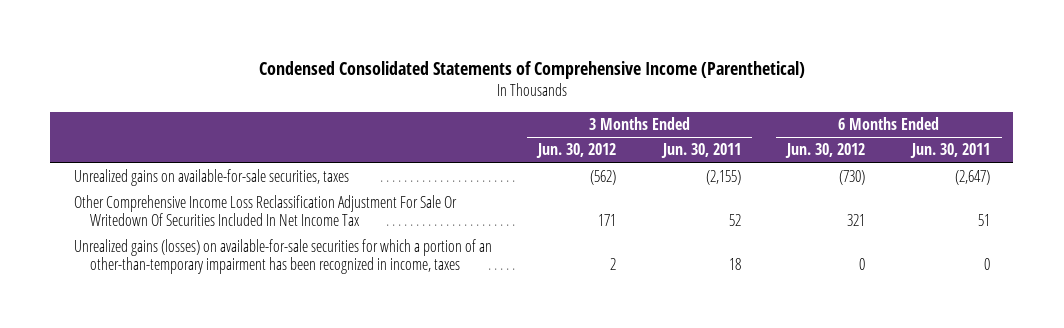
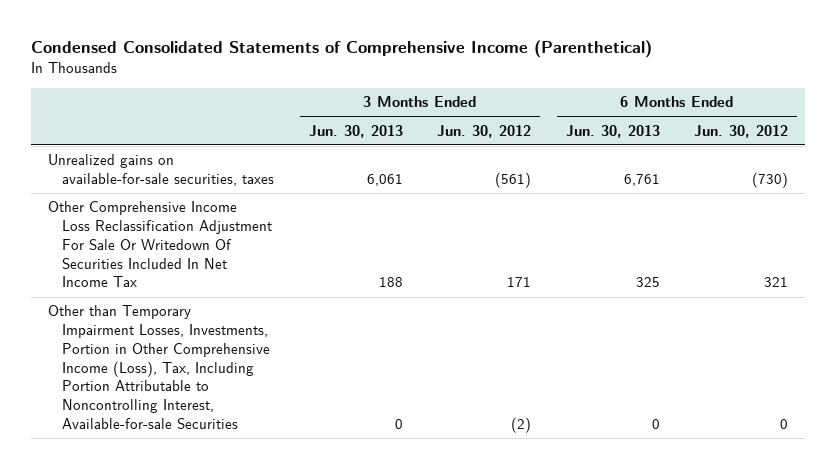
- | 3 Months Ended Jun. 30, 2012 | 3 Months Ended Jun. 30, 2011 | 6 Months Ended Jun. 30, 2012 | 6 Months Ended Jun. 30, 2011
+ | 3 Months Ended Jun. 30, 2013 | 3 Months Ended Jun. 30, 2012 | 6 Months Ended Jun. 30, 2013 | 6 Months Ended Jun. 30, 2012
- Unrealized gains on available-for-sale securities, taxes | (562) | (2,155) | (730) | (2,647)
+ Unrealized gains on available-for-sale securities, taxes | 6,061 | (561) | 6,761 | (730)
- Unrealized gains (losses) on available-for-sale securities for which a portion of an other-than-temporary impairment has been recognized in income, taxes | 2 | 18 | 0 | 0
+ Other than Temporary Impairment Losses, Investments, Portion in Other Comprehensive Income (Loss), Tax, Including Portion Attributable to Noncontrolling Interest, Available-for-sale Securities | 0 | (2) | 0 | 0

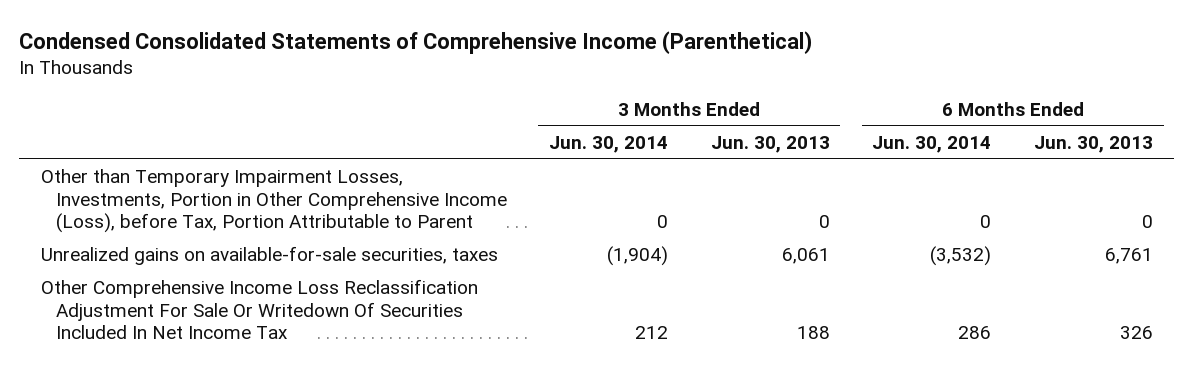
- | 3 Months Ended Jun. 30, 2013 | 3 Months Ended Jun. 30, 2012 | 6 Months Ended Jun. 30, 2013 | 6 Months Ended Jun. 30, 2012
+ | 3 Months Ended Jun. 30, 2014 | 3 Months Ended Jun. 30, 2013 | 6 Months Ended Jun. 30, 2014 | 6 Months Ended Jun. 30, 2013
+ Other than Temporary Impairment Losses, Investments, Portion in Other Comprehensive Income (Loss), before Tax, Portion Attributable to Parent | 0 | 0 | 0 | 0
- Other Comprehensive Income Loss Reclassification Adjustment For Sale Or Writedown Of Securities Included In Net Income Tax | 188 | 171 | 325 | 321
- Other than Temporary Impairment Losses, Investments, Portion in Other Comprehensive Income (Loss), Tax, Including Portion Attributable to Noncontrolling Interest, Available-for-sale Securities | 0 | (2) | 0 | 0
+ Other Comprehensive Income Loss Reclassification Adjustment For Sale Or Writedown Of Securities Included In Net Income Tax | 212 | 188 | 286 | 326

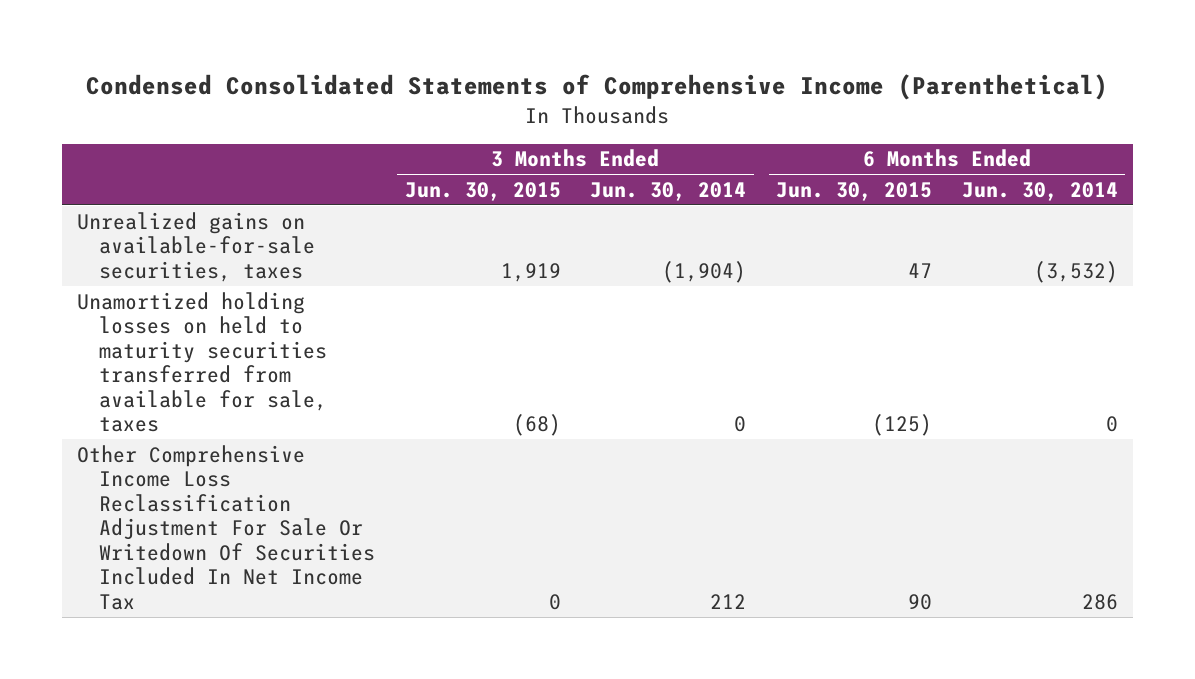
- | 3 Months Ended Jun. 30, 2014 | 3 Months Ended Jun. 30, 2013 | 6 Months Ended Jun. 30, 2014 | 6 Months Ended Jun. 30, 2013
+ | 3 Months Ended Jun. 30, 2015 | 3 Months Ended Jun. 30, 2014 | 6 Months Ended Jun. 30, 2015 | 6 Months Ended Jun. 30, 2014
- Other than Temporary Impairment Losses, Investments, Portion in Other Comprehensive Income (Loss), before Tax, Portion Attributable to Parent | 0 | 0 | 0 | 0
+ Unamortized holding losses on held to maturity securities transferred from available for sale, taxes | (68) | 0 | (125) | 0

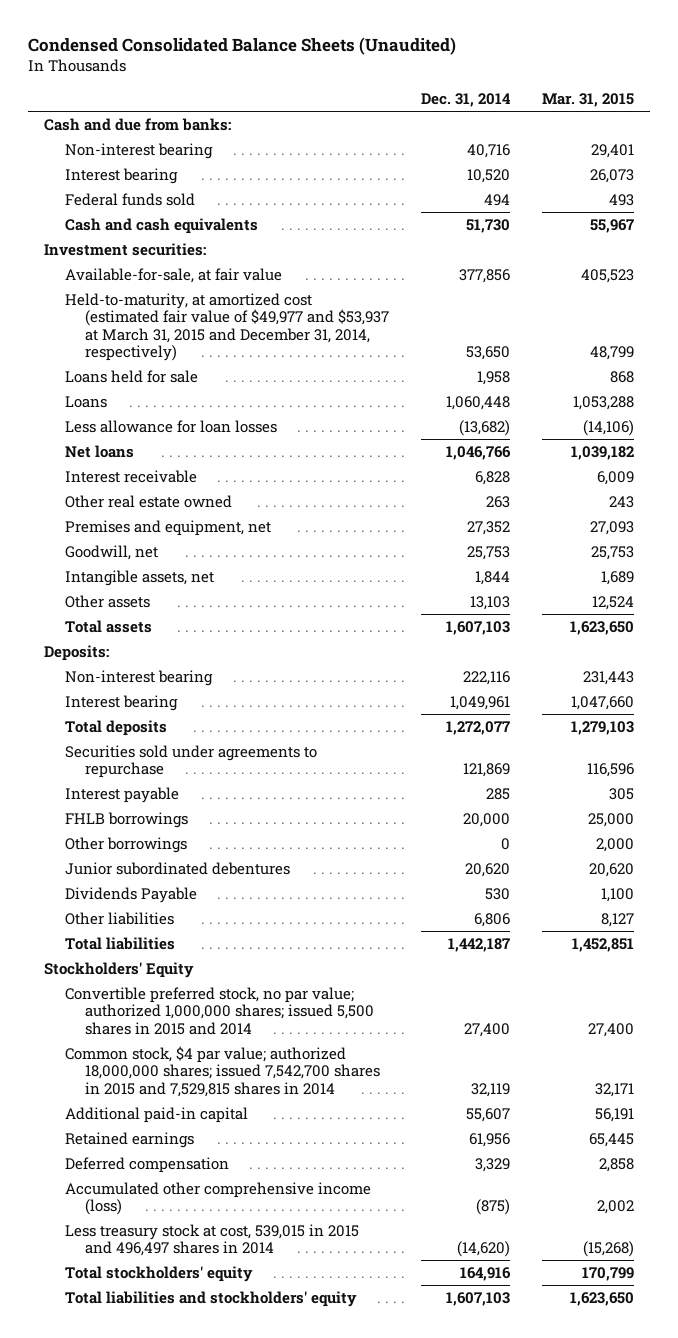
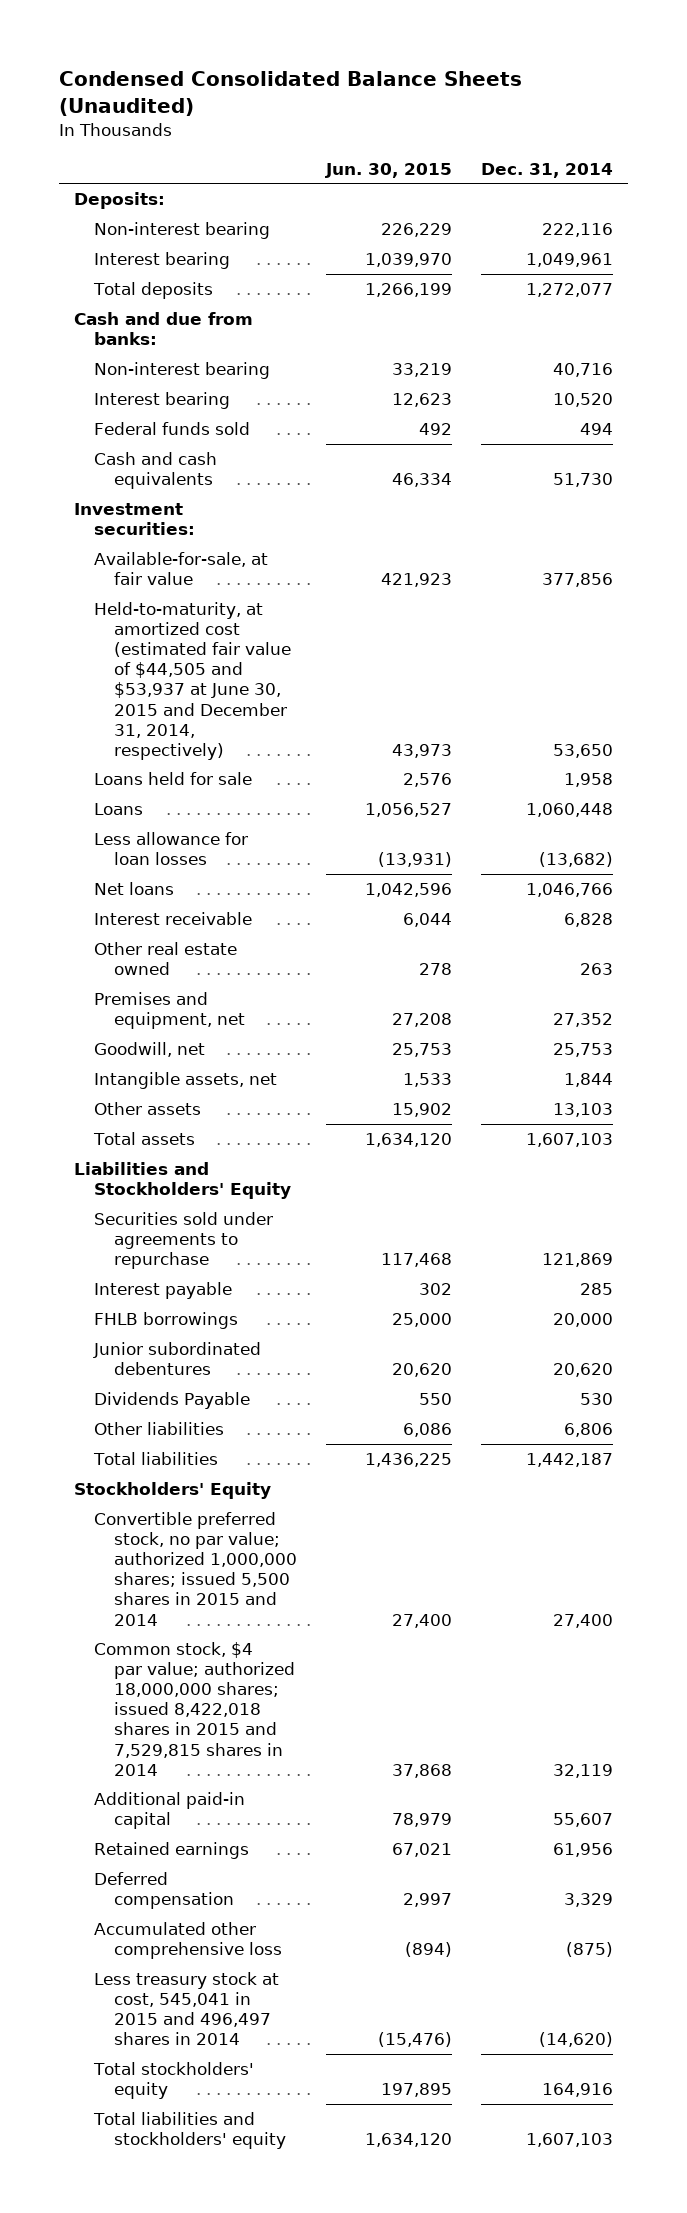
- | Dec. 31, 2014 | Mar. 31, 2015
+ | Jun. 30, 2015 | Dec. 31, 2014
moved up: Deposits:
moved up: Non-interest bearing | 226,229 | 222,116
moved up: Interest bearing | 1,039,970 | 1,049,961
moved up: Total deposits | 1,266,199 | 1,272,077
- Held-to-maturity, at amortized cost (estimated fair value of $49,977 and $53,937 at March 31, 2015 and December 31, 2014, respectively) | 53,650 | 48,799
+ Held-to-maturity, at amortized cost (estimated fair value of $44,505 and $53,937 at June 30, 2015 and December 31, 2014, respectively) | 43,973 | 53,650
+ Liabilities and Stockholders' Equity
- Other borrowings | 0 | 2,000
- Common stock, $4 par value; authorized 18,000,000 shares; issued 7,542,700 shares in 2015 and 7,529,815 shares in 2014 | 32,119 | 32,171
+ Common stock, $4 par value; authorized 18,000,000 shares; issued 8,422,018 shares in 2015 and 7,529,815 shares in 2014 | 37,868 | 32,119
- Accumulated other comprehensive income (loss) | (875) | 2,002
- Less treasury stock at cost, 539,015 in 2015 and 496,497 shares in 2014 | (14,620) | (15,268)
+ Accumulated other comprehensive loss | (894) | (875)
+ Less treasury stock at cost, 545,041 in 2015 and 496,497 shares in 2014 | (15,476) | (14,620)

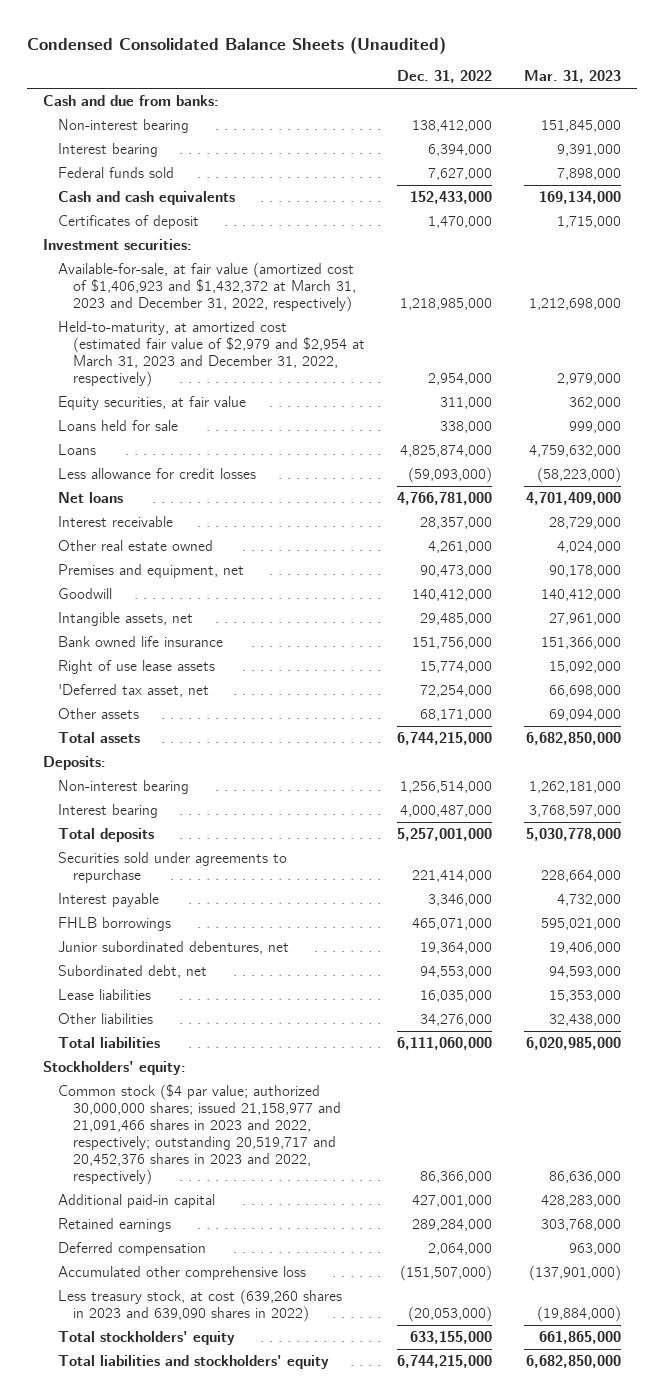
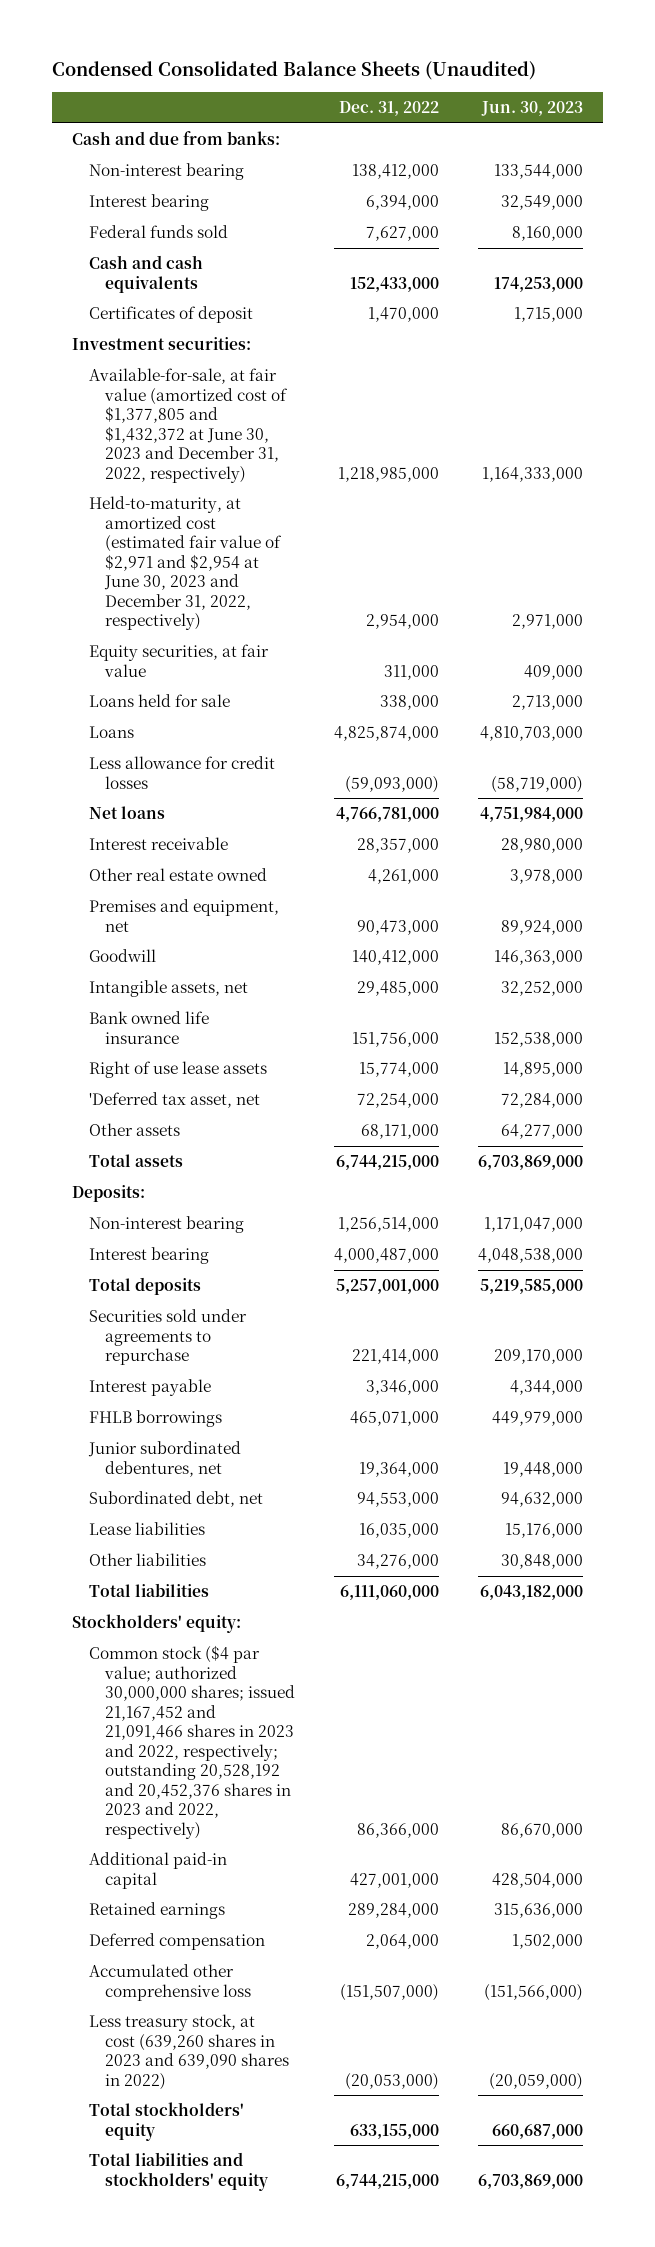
- | Dec. 31, 2022 | Mar. 31, 2023
+ | Dec. 31, 2022 | Jun. 30, 2023
- Available-for-sale, at fair value (amortized cost of $1,406,923 and $1,432,372 at March 31, 2023 and December 31, 2022, respectively) | 1,218,985,000 | 1,212,698,000
- Held-to-maturity, at amortized cost (estimated fair value of $2,979 and $2,954 at March 31, 2023 and December 31, 2022, respectively) | 2,954,000 | 2,979,000
+ Available-for-sale, at fair value (amortized cost of $1,377,805 and $1,432,372 at June 30, 2023 and December 31, 2022, respectively) | 1,218,985,000 | 1,164,333,000
+ Held-to-maturity, at amortized cost (estimated fair value of $2,971 and $2,954 at June 30, 2023 and December 31, 2022, respectively) | 2,954,000 | 2,971,000
- Common stock ($4 par value; authorized 30,000,000 shares; issued 21,158,977 and 21,091,466 shares in 2023 and 2022, respectively; outstanding 20,519,717 and 20,452,376 shares in 2023 and 2022, respectively) | 86,366,000 | 86,636,000
+ Common stock ($4 par value; authorized 30,000,000 shares; issued 21,167,452 and 21,091,466 shares in 2023 and 2022, respectively; outstanding 20,528,192 and 20,452,376 shares in 2023 and 2022, respectively) | 86,366,000 | 86,670,000

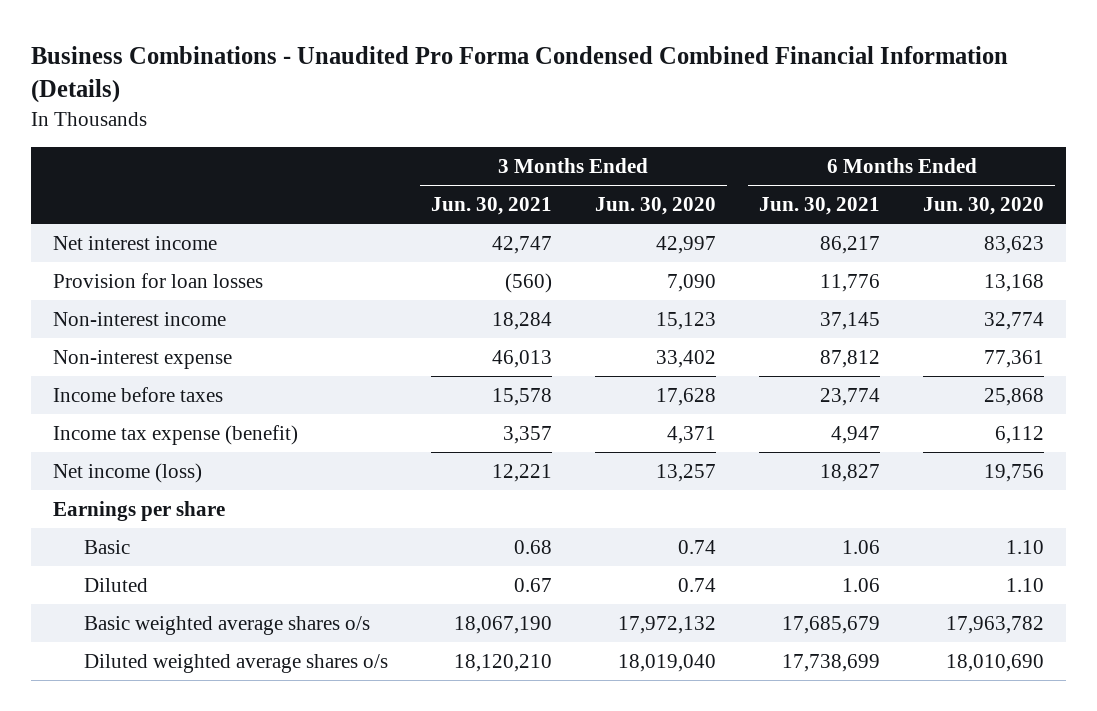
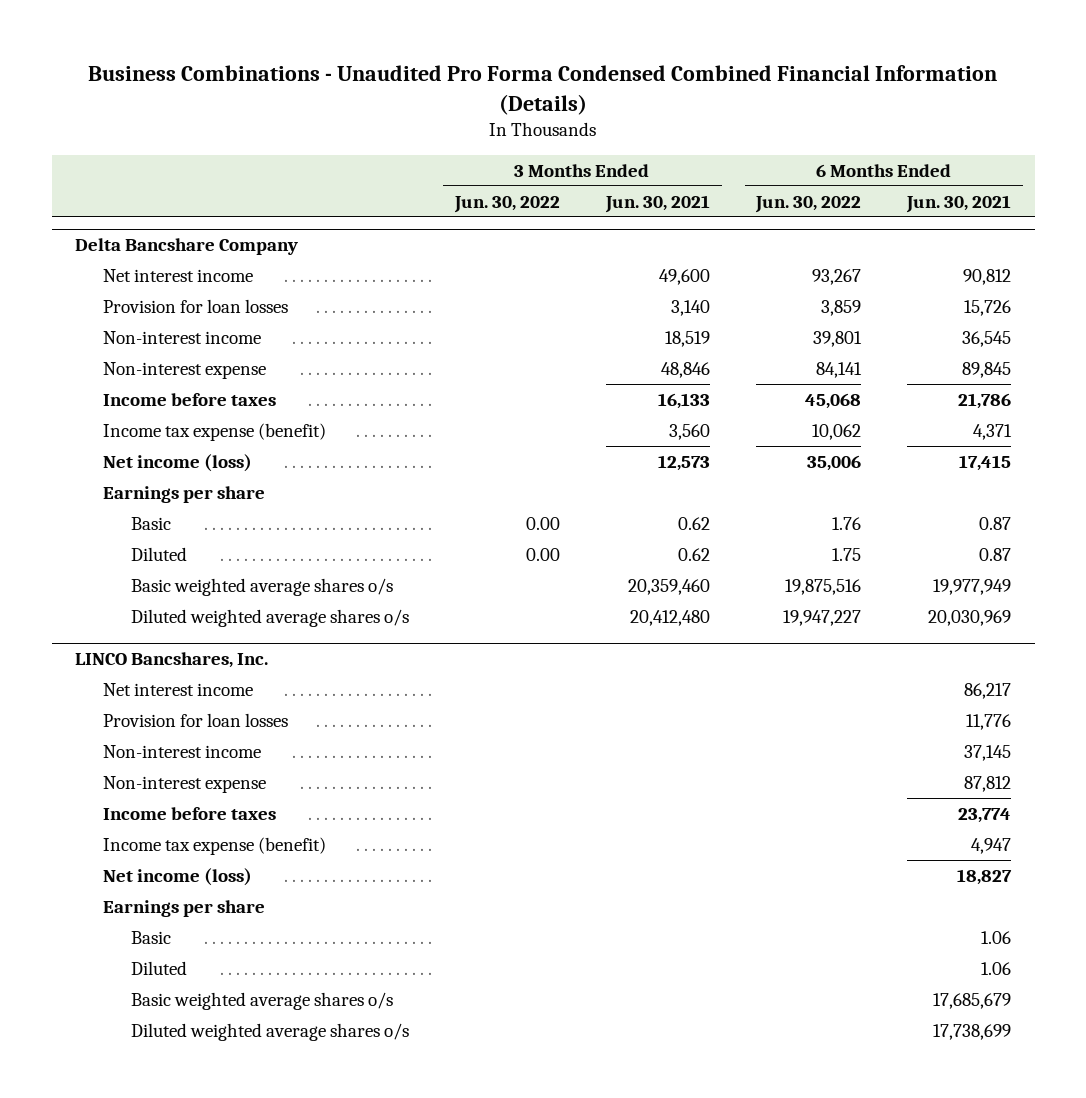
- | 3 Months Ended Jun. 30, 2021 | 3 Months Ended Jun. 30, 2020 | 6 Months Ended Jun. 30, 2021 | 6 Months Ended Jun. 30, 2020
+ | 3 Months Ended Jun. 30, 2022 | 3 Months Ended Jun. 30, 2021 | 6 Months Ended Jun. 30, 2022 | 6 Months Ended Jun. 30, 2021
- Net interest income | 42,747 | 42,997 | 86,217 | 83,623
- Provision for loan losses | (560) | 7,090 | 11,776 | 13,168
- Non-interest income | 18,284 | 15,123 | 37,145 | 32,774
- Non-interest expense | 46,013 | 33,402 | 87,812 | 77,361
- Income before taxes | 15,578 | 17,628 | 23,774 | 25,868
- Income tax expense (benefit) | 3,357 | 4,371 | 4,947 | 6,112
- Net income (loss) | 12,221 | 13,257 | 18,827 | 19,756
+ Delta Bancshare Company
+ Net interest income | | 49,600 | 93,267 | 90,812
+ Provision for loan losses | | 3,140 | 3,859 | 15,726
+ Non-interest income | | 18,519 | 39,801 | 36,545
+ Non-interest expense | | 48,846 | 84,141 | 89,845
+ Income before taxes | | 16,133 | 45,068 | 21,786
+ Income tax expense (benefit) | | 3,560 | 10,062 | 4,371
+ Net income (loss) | | 12,573 | 35,006 | 17,415
- Basic | 0.68 | 0.74 | 1.06 | 1.10
- Diluted | 0.67 | 0.74 | 1.06 | 1.10
- Basic weighted average shares o/s | 18,067,190 | 17,972,132 | 17,685,679 | 17,963,782
- Diluted weighted average shares o/s | 18,120,210 | 18,019,040 | 17,738,699 | 18,010,690
+ Basic | 0.00 | 0.62 | 1.76 | 0.87
+ Diluted | 0.00 | 0.62 | 1.75 | 0.87
+ Basic weighted average shares o/s | | 20,359,460 | 19,875,516 | 19,977,949
+ Diluted weighted average shares o/s | | 20,412,480 | 19,947,227 | 20,030,969
+ LINCO Bancshares, Inc.
+ Net interest income | | | | 86,217
+ Provision for loan losses | | | | 11,776
+ Non-interest income | | | | 37,145
+ Non-interest expense | | | | 87,812
+ Income before taxes | | | | 23,774
+ Income tax expense (benefit) | | | | 4,947
+ Net income (loss) | | | | 18,827
+ Earnings per share
+ Basic | | | | 1.06
+ Diluted | | | | 1.06
+ Basic weighted average shares o/s | | | | 17,685,679
+ Diluted weighted average shares o/s | | | | 17,738,699

